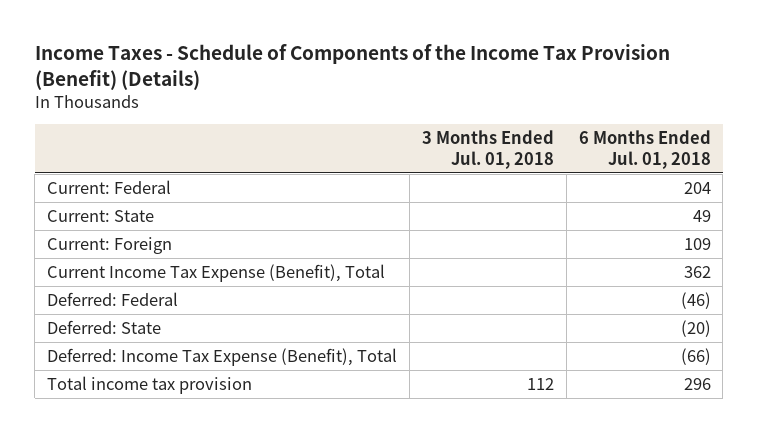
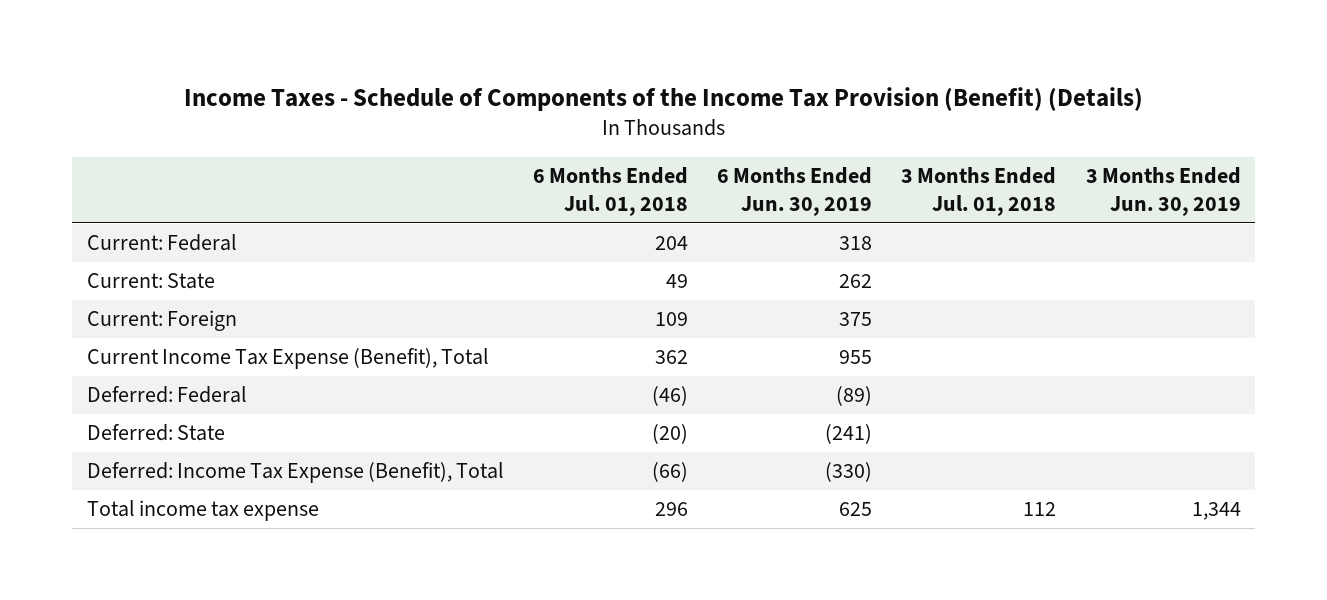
- | 3 Months Ended Jul. 01, 2018 | 6 Months Ended Jul. 01, 2018
+ | 6 Months Ended Jul. 01, 2018 | 6 Months Ended Jun. 30, 2019 | 3 Months Ended Jul. 01, 2018 | 3 Months Ended Jun. 30, 2019
- Total income tax provision | 112 | 296
+ Total income tax expense | 296 | 625 | 112 | 1,344

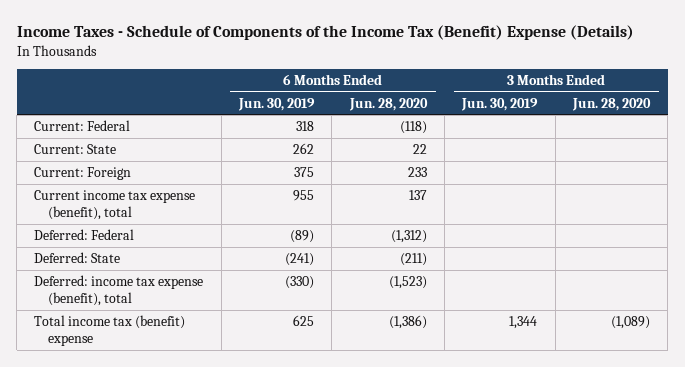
- Income Taxes - Schedule of Components of the Income Tax Provision (Benefit) (Details)
+ Income Taxes - Schedule of Components of the Income Tax (Benefit) Expense (Details)
- | 6 Months Ended Jul. 01, 2018 | 6 Months Ended Jun. 30, 2019 | 3 Months Ended Jul. 01, 2018 | 3 Months Ended Jun. 30, 2019
+ | 6 Months Ended Jun. 30, 2019 | 6 Months Ended Jun. 28, 2020 | 3 Months Ended Jun. 30, 2019 | 3 Months Ended Jun. 28, 2020
- Current Income Tax Expense (Benefit), Total | 362 | 955 | |
+ Current income tax expense (benefit), total | 955 | 137 | |
- Deferred: Income Tax Expense (Benefit), Total | (66) | (330) | |
- Total income tax expense | 296 | 625 | 112 | 1,344
+ Deferred: income tax expense (benefit), total | (330) | (1,523) | |
+ Total income tax (benefit) expense | 625 | (1,386) | 1,344 | (1,089)

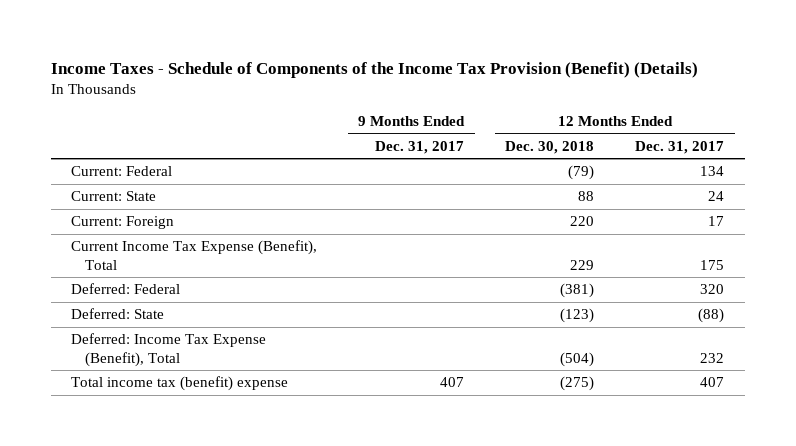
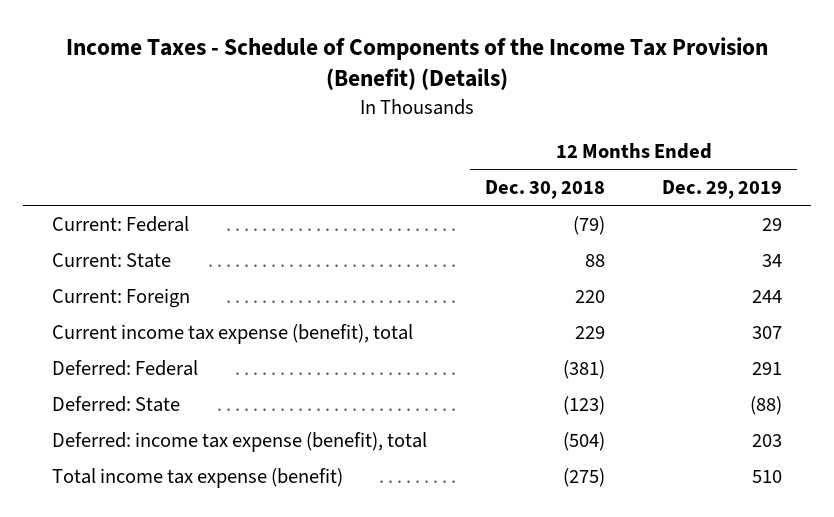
- | 9 Months Ended Dec. 31, 2017 | 12 Months Ended Dec. 30, 2018 | 12 Months Ended Dec. 31, 2017
+ | 12 Months Ended Dec. 30, 2018 | 12 Months Ended Dec. 29, 2019
- Current Income Tax Expense (Benefit), Total | | 229 | 175
+ Current income tax expense (benefit), total | 229 | 307
- Deferred: Income Tax Expense (Benefit), Total | | (504) | 232
- Total income tax (benefit) expense | 407 | (275) | 407
+ Deferred: income tax expense (benefit), total | (504) | 203
+ Total income tax expense (benefit) | (275) | 510

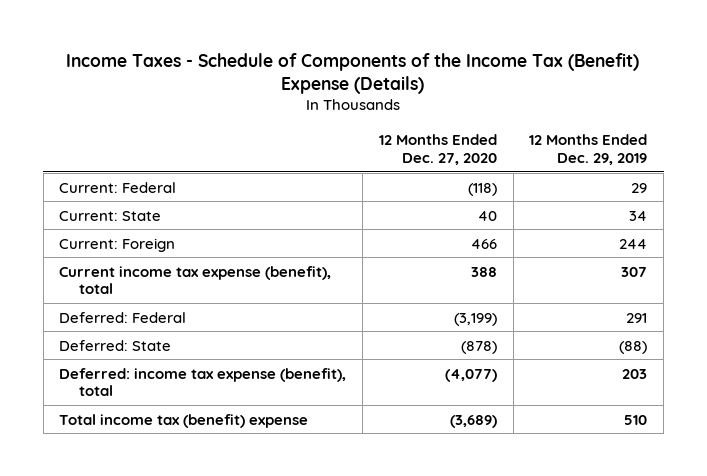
- Income Taxes - Schedule of Components of the Income Tax Provision (Benefit) (Details)
+ Income Taxes - Schedule of Components of the Income Tax (Benefit) Expense (Details)
- | 12 Months Ended Dec. 30, 2018 | 12 Months Ended Dec. 29, 2019
+ | 12 Months Ended Dec. 27, 2020 | 12 Months Ended Dec. 29, 2019
- Total income tax expense (benefit) | (275) | 510
+ Total income tax (benefit) expense | (3,689) | 510

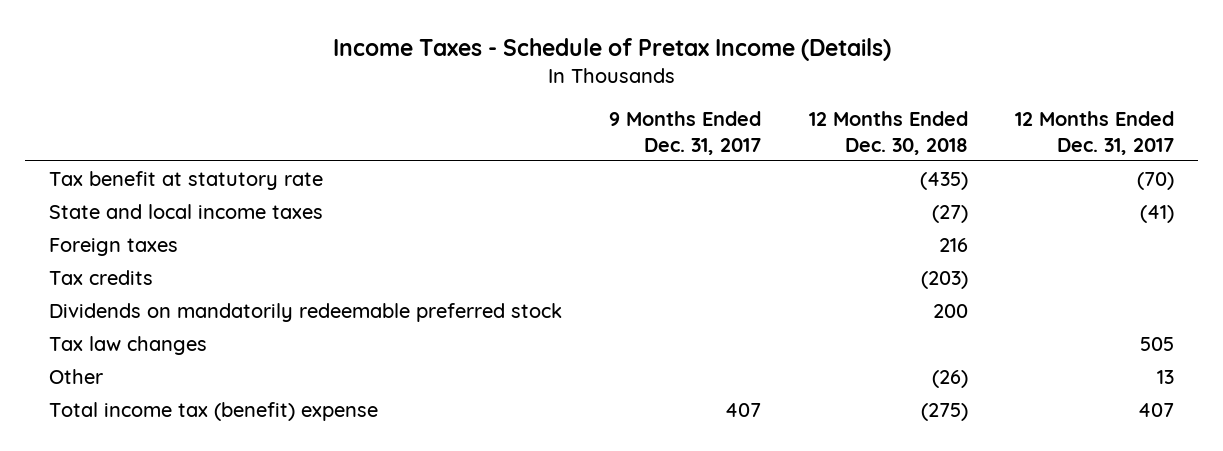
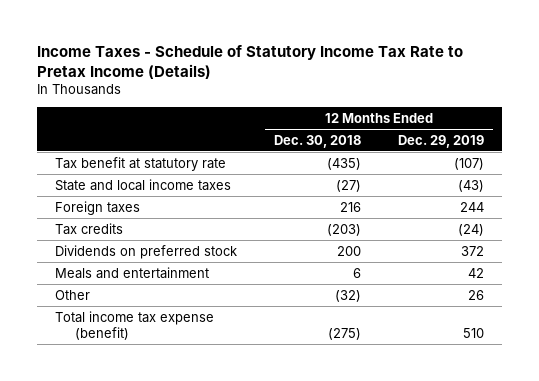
- Income Taxes - Schedule of Pretax Income (Details)
+ Income Taxes - Schedule of Statutory Income Tax Rate to Pretax Income (Details)
- | 9 Months Ended Dec. 31, 2017 | 12 Months Ended Dec. 30, 2018 | 12 Months Ended Dec. 31, 2017
+ | 12 Months Ended Dec. 30, 2018 | 12 Months Ended Dec. 29, 2019
- Dividends on mandatorily redeemable preferred stock | | 200 |
- Tax law changes | | | 505
- Other | | (26) | 13
- Total income tax (benefit) expense | 407 | (275) | 407
+ Dividends on preferred stock | 200 | 372
+ Meals and entertainment | 6 | 42
+ Other | (32) | 26
+ Total income tax expense (benefit) | (275) | 510

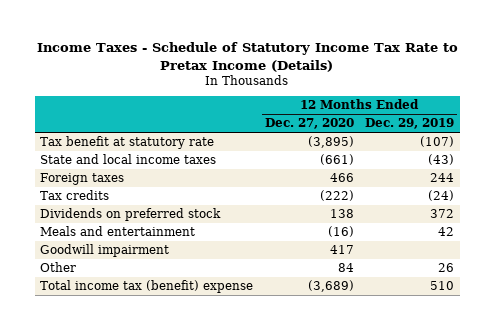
- | 12 Months Ended Dec. 30, 2018 | 12 Months Ended Dec. 29, 2019
+ | 12 Months Ended Dec. 27, 2020 | 12 Months Ended Dec. 29, 2019
+ Goodwill impairment | 417 |
- Total income tax expense (benefit) | (275) | 510
+ Total income tax (benefit) expense | (3,689) | 510

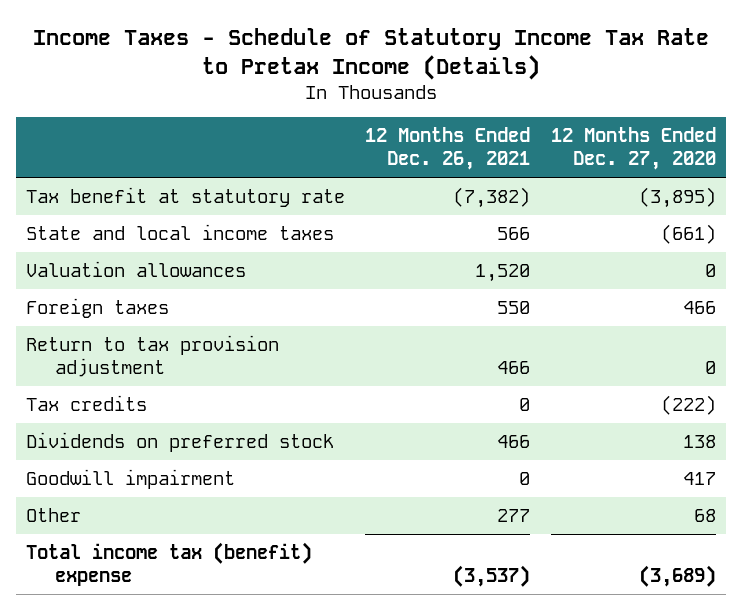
- | 12 Months Ended Dec. 27, 2020 | 12 Months Ended Dec. 29, 2019
+ | 12 Months Ended Dec. 26, 2021 | 12 Months Ended Dec. 27, 2020
+ Valuation allowances | 1,520 | 0
+ Return to tax provision adjustment | 466 | 0
- Meals and entertainment | (16) | 42
- Other | 84 | 26
+ Other | 277 | 68

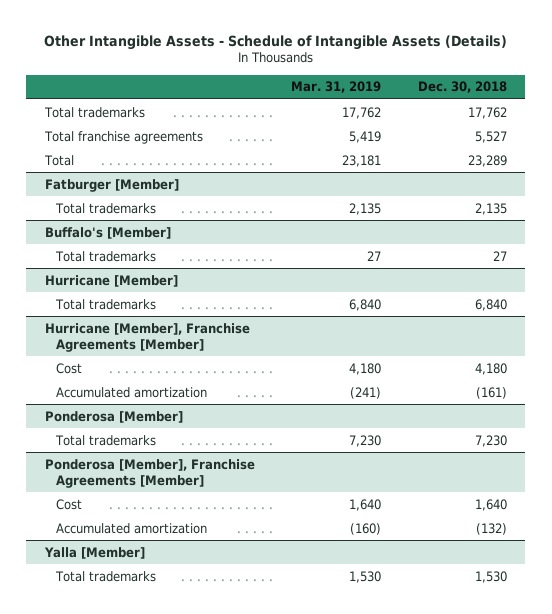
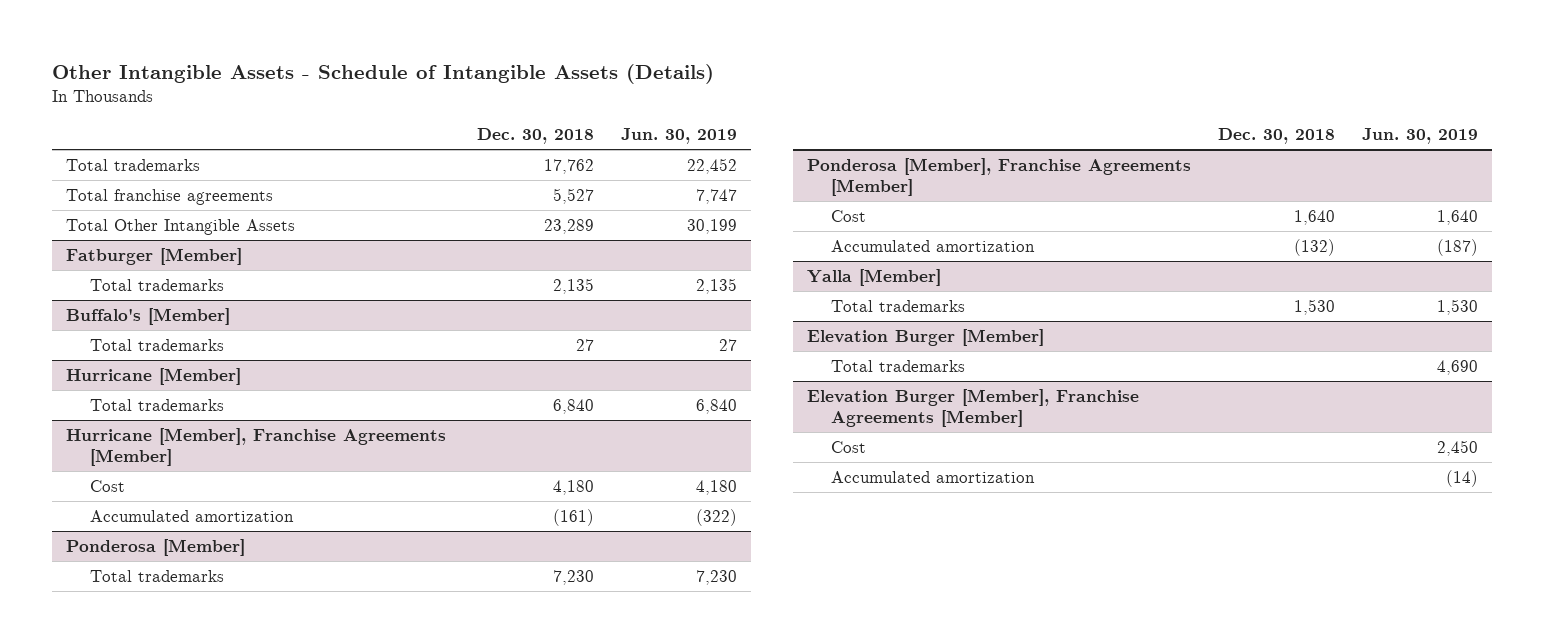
- | Mar. 31, 2019 | Dec. 30, 2018
+ | Dec. 30, 2018 | Jun. 30, 2019
- Total | 23,181 | 23,289
+ Total Other Intangible Assets | 23,289 | 30,199
+ Elevation Burger [Member]
+ Total trademarks | | 4,690
+ Elevation Burger [Member], Franchise Agreements [Member]
+ Cost | | 2,450
+ Accumulated amortization | | (14)

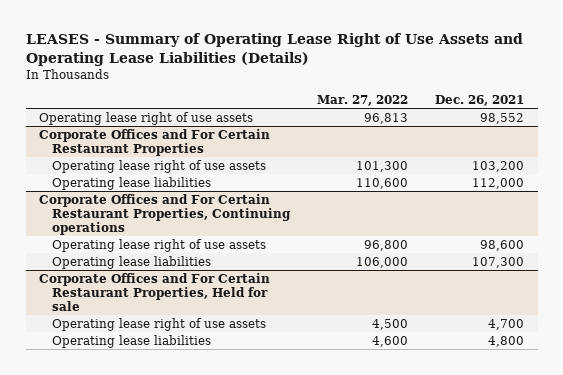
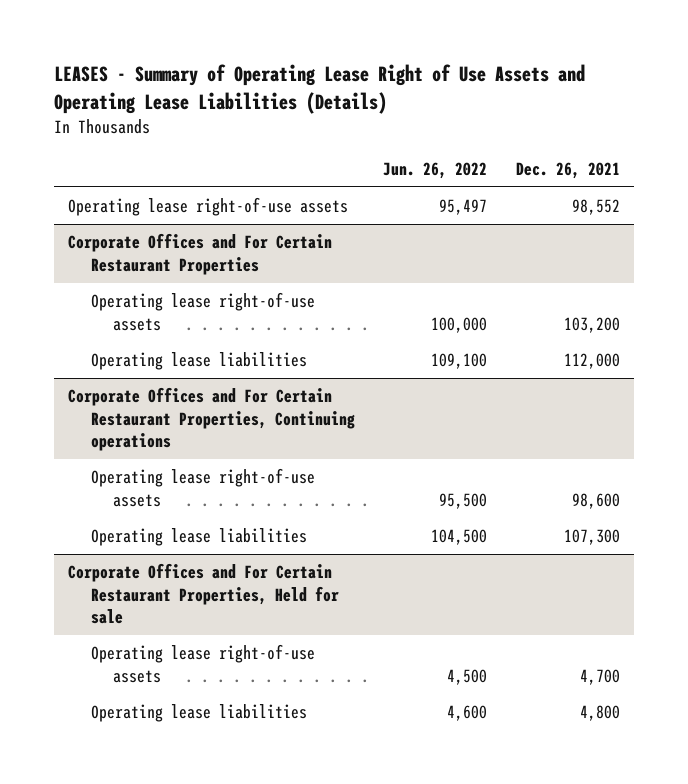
- | Mar. 27, 2022 | Dec. 26, 2021
+ | Jun. 26, 2022 | Dec. 26, 2021
- Operating lease right of use assets | 96,813 | 98,552
+ Operating lease right-of-use assets | 95,497 | 98,552
@ Corporate Offices and For Certain Restaurant Properties
- Operating lease right of use assets | 101,300 | 103,200
+ Operating lease right-of-use assets | 100,000 | 103,200
@ Corporate Offices and For Certain Restaurant Properties, Continuing operations
- Operating lease right of use assets | 96,800 | 98,600
+ Operating lease right-of-use assets | 95,500 | 98,600
@ Corporate Offices and For Certain Restaurant Properties, Held for sale
- Operating lease right of use assets | 4,500 | 4,700
+ Operating lease right-of-use assets | 4,500 | 4,700

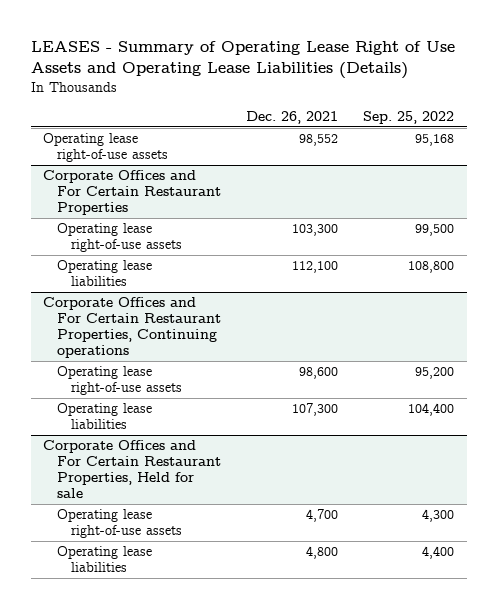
- | Jun. 26, 2022 | Dec. 26, 2021
+ | Dec. 26, 2021 | Sep. 25, 2022
@ Corporate Offices and For Certain Restaurant Properties
- Operating lease right-of-use assets | 100,000 | 103,200
- Operating lease liabilities | 109,100 | 112,000
+ Operating lease right-of-use assets | 103,300 | 99,500
+ Operating lease liabilities | 112,100 | 108,800

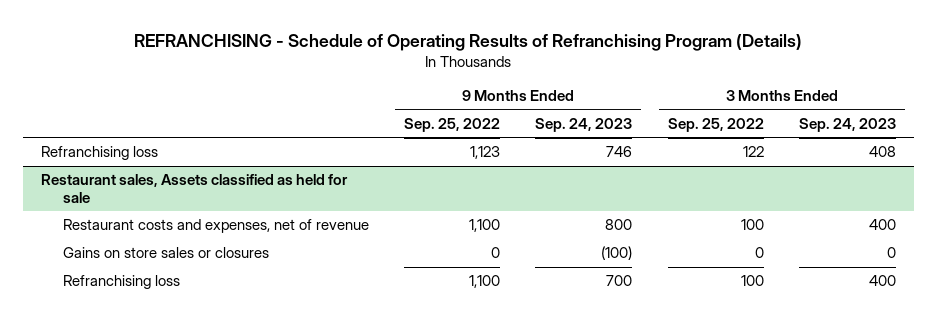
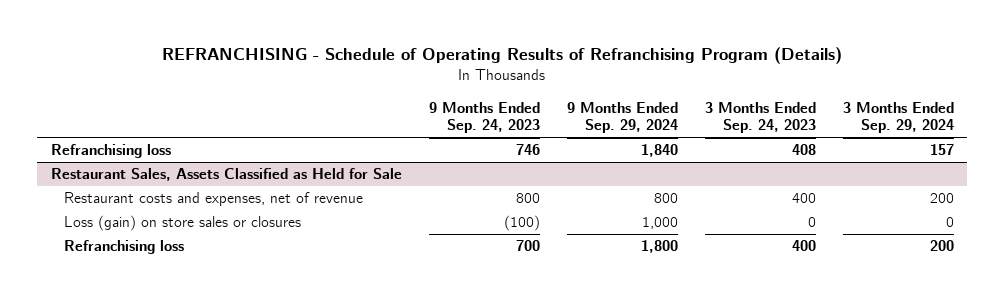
- | 9 Months Ended Sep. 25, 2022 | 9 Months Ended Sep. 24, 2023 | 3 Months Ended Sep. 25, 2022 | 3 Months Ended Sep. 24, 2023
+ | 9 Months Ended Sep. 24, 2023 | 9 Months Ended Sep. 29, 2024 | 3 Months Ended Sep. 24, 2023 | 3 Months Ended Sep. 29, 2024
- Restaurant sales, Assets classified as held for sale
+ Restaurant Sales, Assets Classified as Held for Sale
- Gains on store sales or closures | 0 | (100) | 0 | 0
+ Loss (gain) on store sales or closures | (100) | 1,000 | 0 | 0

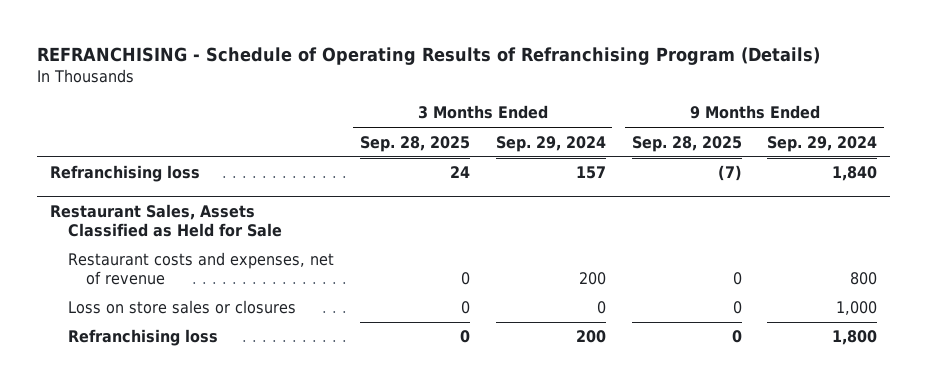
- | 9 Months Ended Sep. 24, 2023 | 9 Months Ended Sep. 29, 2024 | 3 Months Ended Sep. 24, 2023 | 3 Months Ended Sep. 29, 2024
+ | 3 Months Ended Sep. 28, 2025 | 3 Months Ended Sep. 29, 2024 | 9 Months Ended Sep. 28, 2025 | 9 Months Ended Sep. 29, 2024
@ Restaurant Sales, Assets Classified as Held for Sale
- Loss (gain) on store sales or closures | (100) | 1,000 | 0 | 0
+ Loss on store sales or closures | 0 | 0 | 0 | 1,000

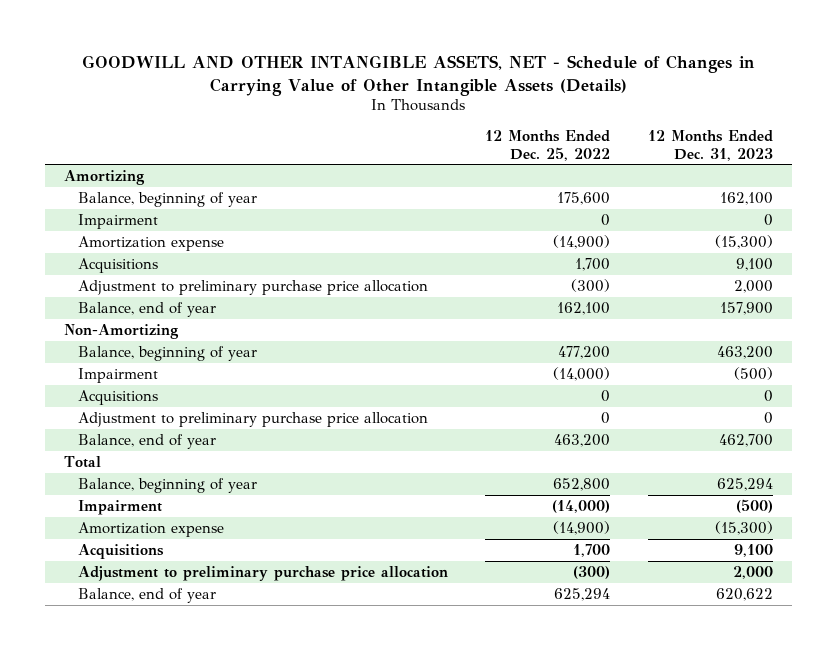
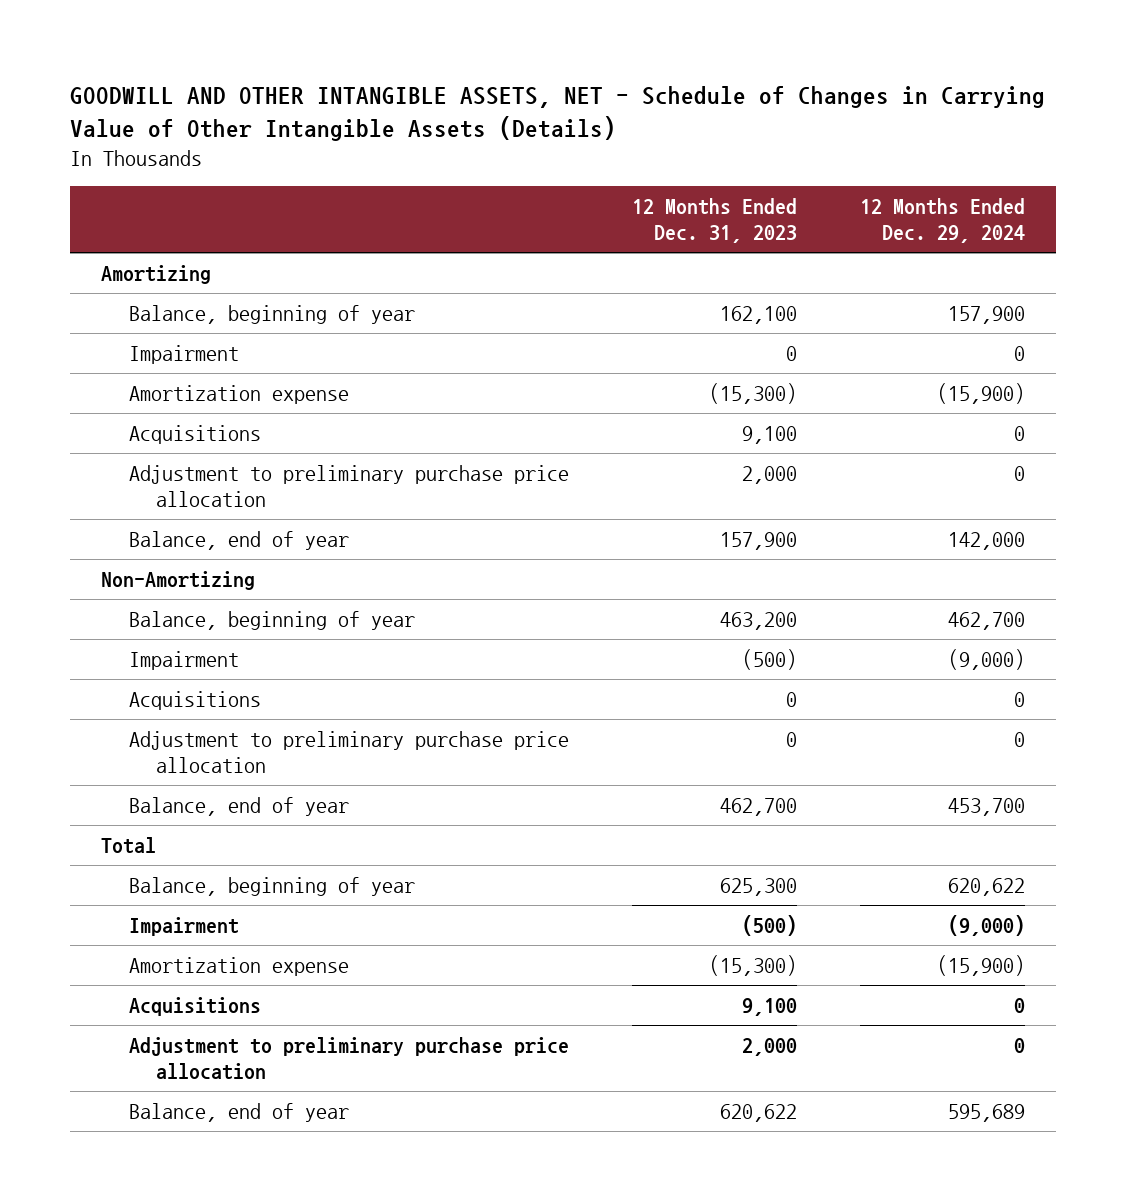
- | 12 Months Ended Dec. 25, 2022 | 12 Months Ended Dec. 31, 2023
+ | 12 Months Ended Dec. 31, 2023 | 12 Months Ended Dec. 29, 2024
- Balance, beginning of year | 652,800 | 625,294
+ Balance, beginning of year | 625,300 | 620,622

